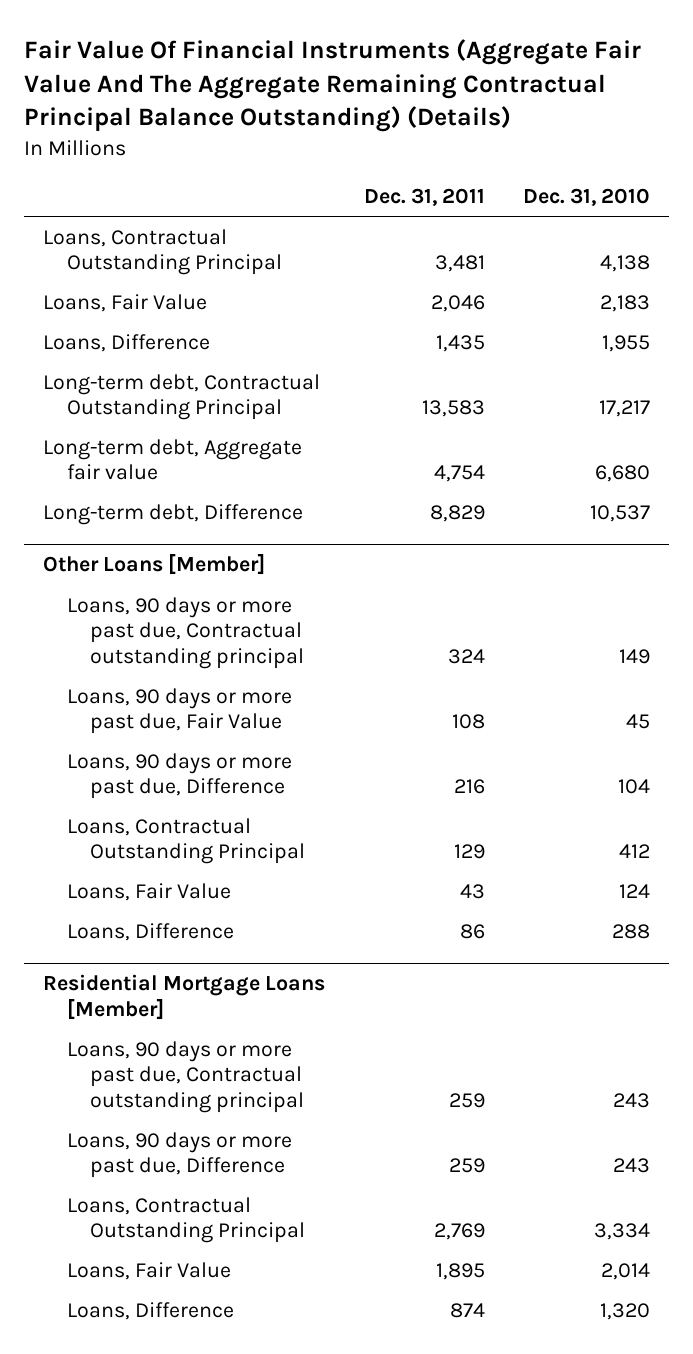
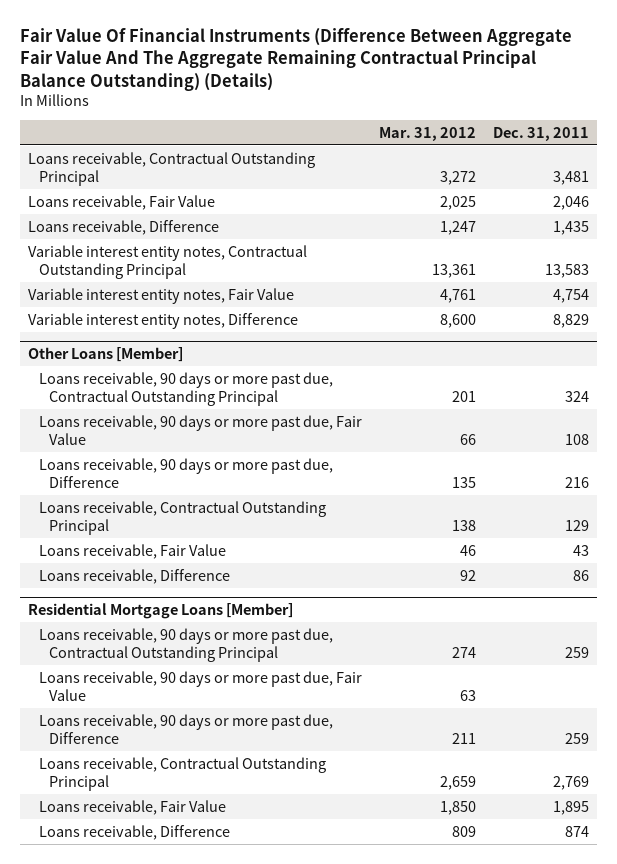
- Fair Value Of Financial Instruments (Aggregate Fair Value And The Aggregate Remaining Contractual Principal Balance Outstanding) (Details)
+ Fair Value Of Financial Instruments (Difference Between Aggregate Fair Value And The Aggregate Remaining Contractual Principal Balance Outstanding) (Details)
- | Dec. 31, 2011 | Dec. 31, 2010
+ | Mar. 31, 2012 | Dec. 31, 2011
- Loans, Contractual Outstanding Principal | 3,481 | 4,138
- Loans, Fair Value | 2,046 | 2,183
- Loans, Difference | 1,435 | 1,955
- Long-term debt, Contractual Outstanding Principal | 13,583 | 17,217
- Long-term debt, Aggregate fair value | 4,754 | 6,680
- Long-term debt, Difference | 8,829 | 10,537
+ Loans receivable, Contractual Outstanding Principal | 3,272 | 3,481
+ Loans receivable, Fair Value | 2,025 | 2,046
+ Loans receivable, Difference | 1,247 | 1,435
+ Variable interest entity notes, Contractual Outstanding Principal | 13,361 | 13,583
+ Variable interest entity notes, Fair Value | 4,761 | 4,754
+ Variable interest entity notes, Difference | 8,600 | 8,829
@ Other Loans [Member]
- Loans, 90 days or more past due, Contractual outstanding principal | 324 | 149
- Loans, 90 days or more past due, Fair Value | 108 | 45
- Loans, 90 days or more past due, Difference | 216 | 104
- Loans, Contractual Outstanding Principal | 129 | 412
- Loans, Fair Value | 43 | 124
- Loans, Difference | 86 | 288
+ Loans receivable, 90 days or more past due, Contractual Outstanding Principal | 201 | 324
+ Loans receivable, 90 days or more past due, Fair Value | 66 | 108
+ Loans receivable, 90 days or more past due, Difference | 135 | 216
+ Loans receivable, Contractual Outstanding Principal | 138 | 129
+ Loans receivable, Fair Value | 46 | 43
+ Loans receivable, Difference | 92 | 86
@ Residential Mortgage Loans [Member]
- Loans, 90 days or more past due, Contractual outstanding principal | 259 | 243
- Loans, 90 days or more past due, Difference | 259 | 243
- Loans, Contractual Outstanding Principal | 2,769 | 3,334
- Loans, Fair Value | 1,895 | 2,014
- Loans, Difference | 874 | 1,320
+ Loans receivable, 90 days or more past due, Contractual Outstanding Principal | 274 | 259
+ Loans receivable, 90 days or more past due, Fair Value | 63 |
+ Loans receivable, 90 days or more past due, Difference | 211 | 259
+ Loans receivable, Contractual Outstanding Principal | 2,659 | 2,769
+ Loans receivable, Fair Value | 1,850 | 1,895
+ Loans receivable, Difference | 809 | 874

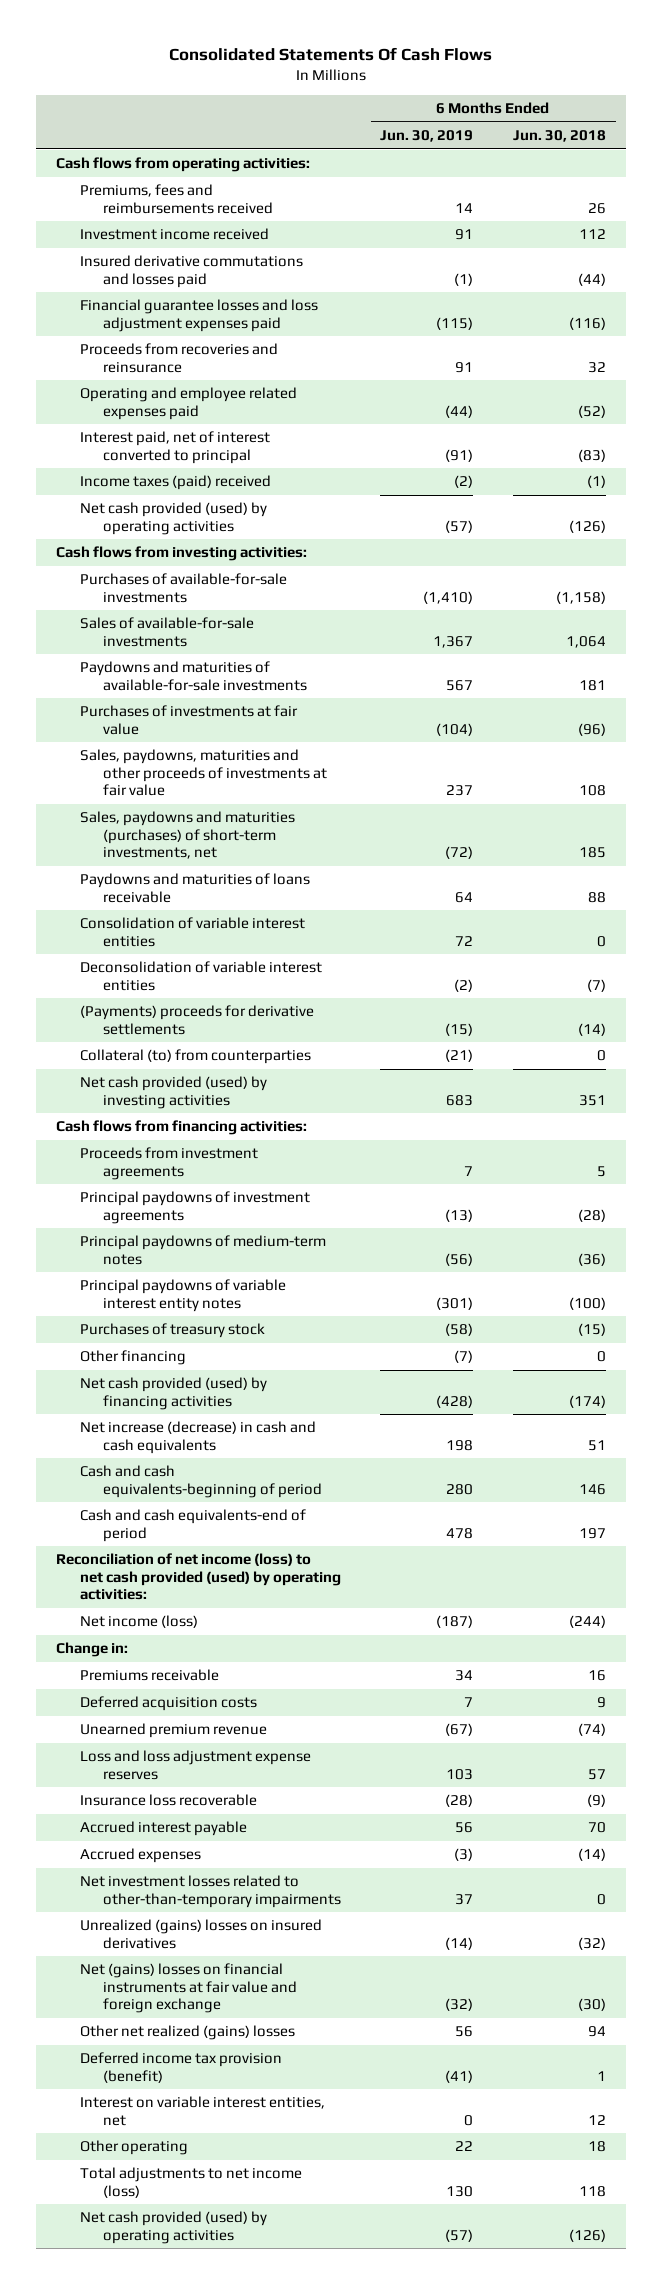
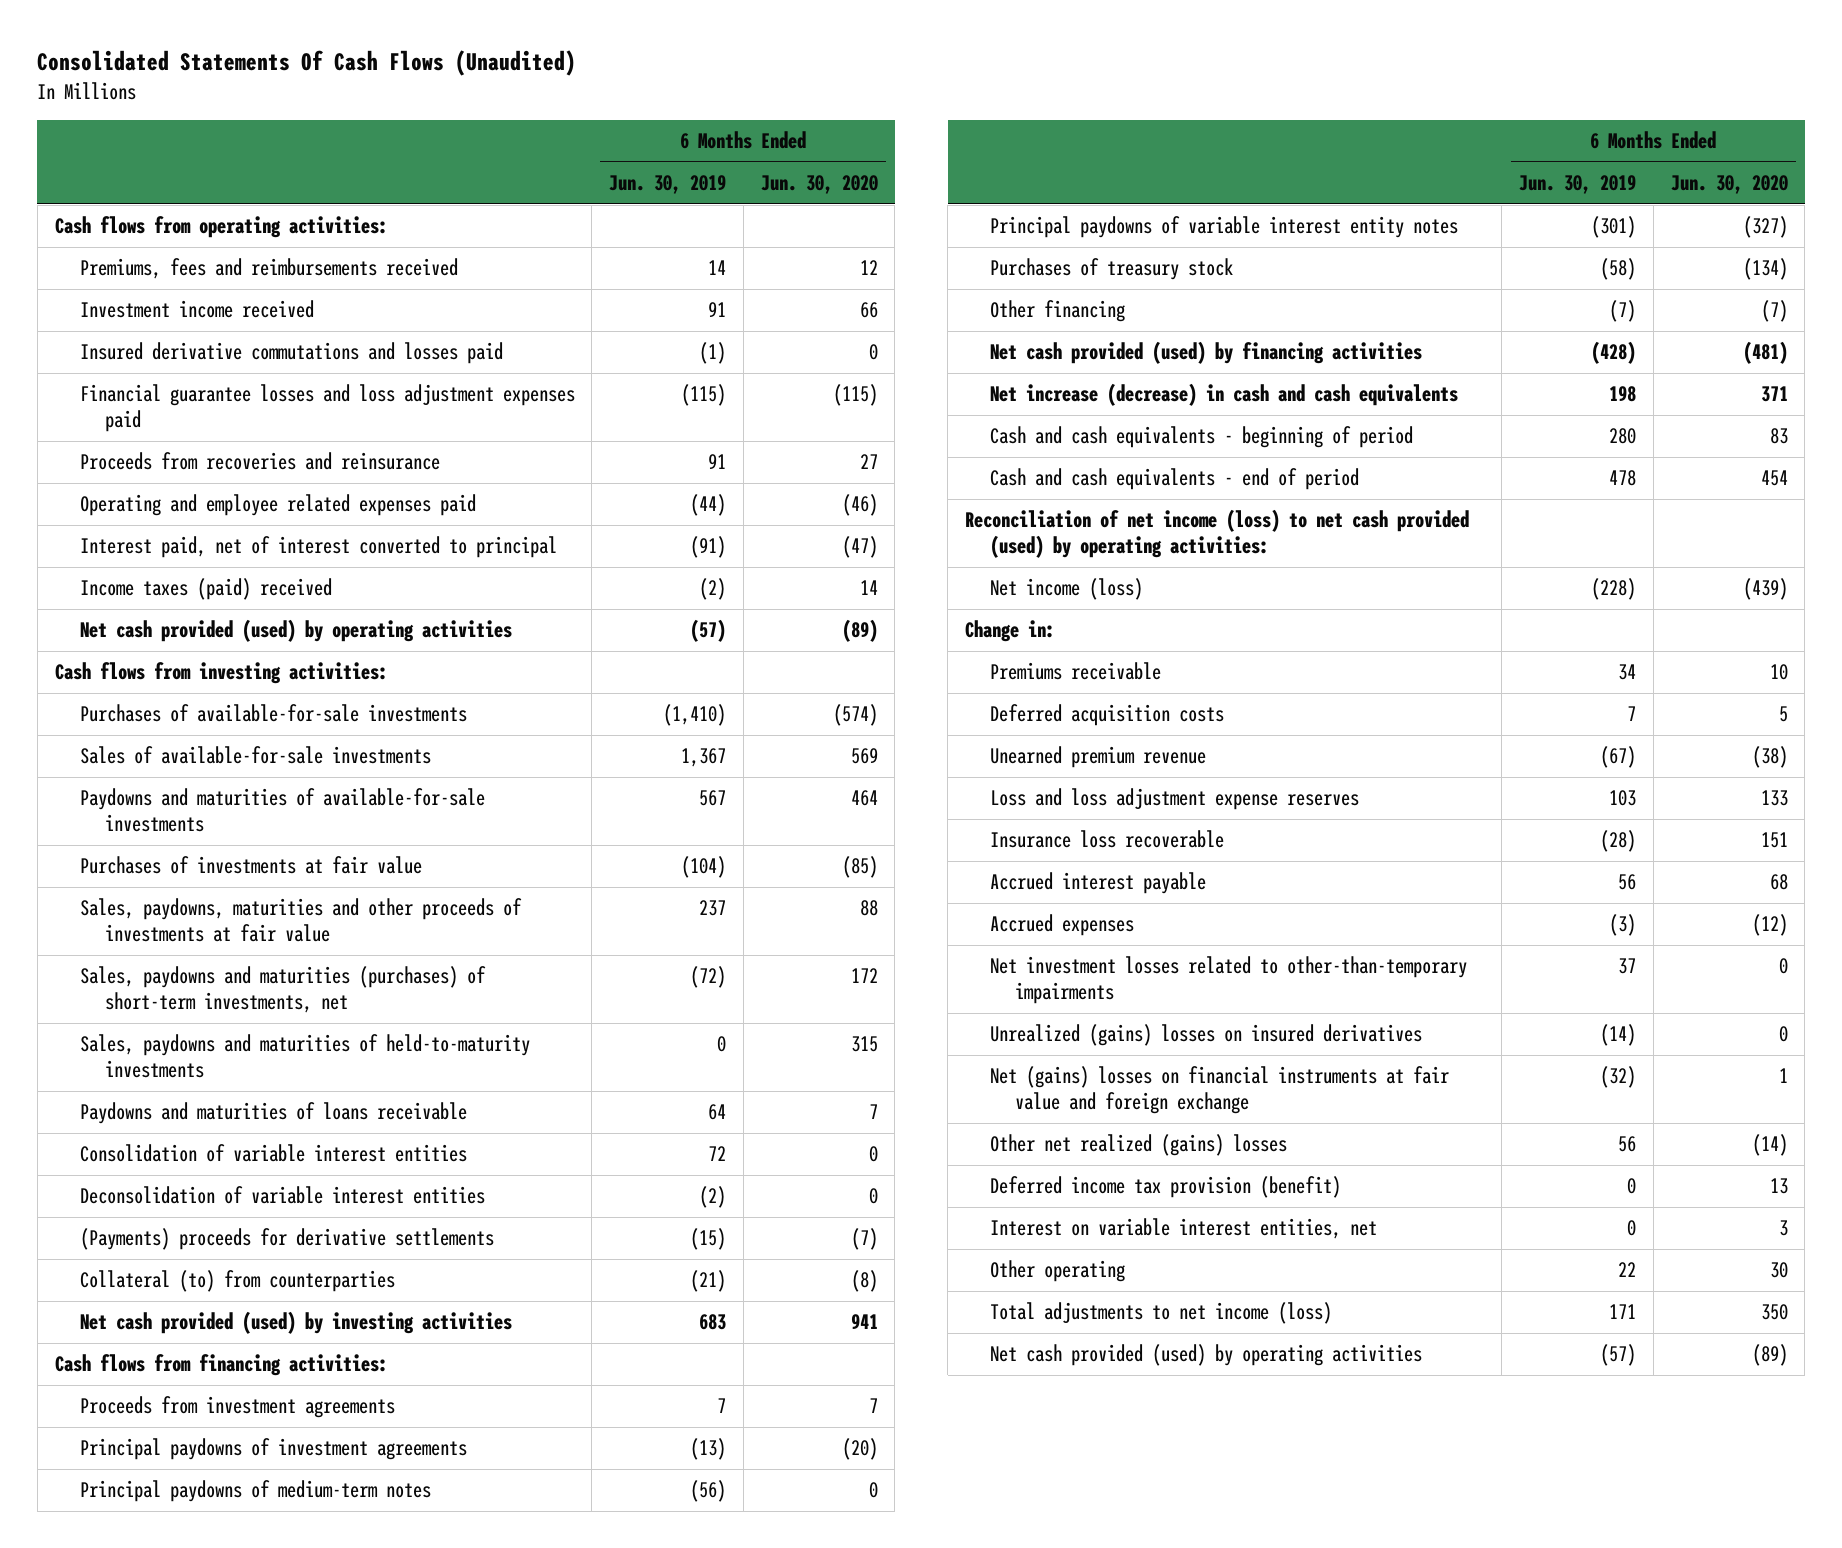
- Consolidated Statements Of Cash Flows
+ Consolidated Statements Of Cash Flows (Unaudited)
- | 6 Months Ended Jun. 30, 2019 | 6 Months Ended Jun. 30, 2018
+ | 6 Months Ended Jun. 30, 2019 | 6 Months Ended Jun. 30, 2020
+ Sales, paydowns and maturities of held-to-maturity investments | 0 | 315
- Cash and cash equivalents-beginning of period | 280 | 146
- Cash and cash equivalents-end of period | 478 | 197
+ Cash and cash equivalents - beginning of period | 280 | 83
+ Cash and cash equivalents - end of period | 478 | 454
- Net income (loss) | (187) | (244)
+ Net income (loss) | (228) | (439)
- Deferred income tax provision (benefit) | (41) | 1
+ Deferred income tax provision (benefit) | 0 | 13
- Total adjustments to net income (loss) | 130 | 118
+ Total adjustments to net income (loss) | 171 | 350

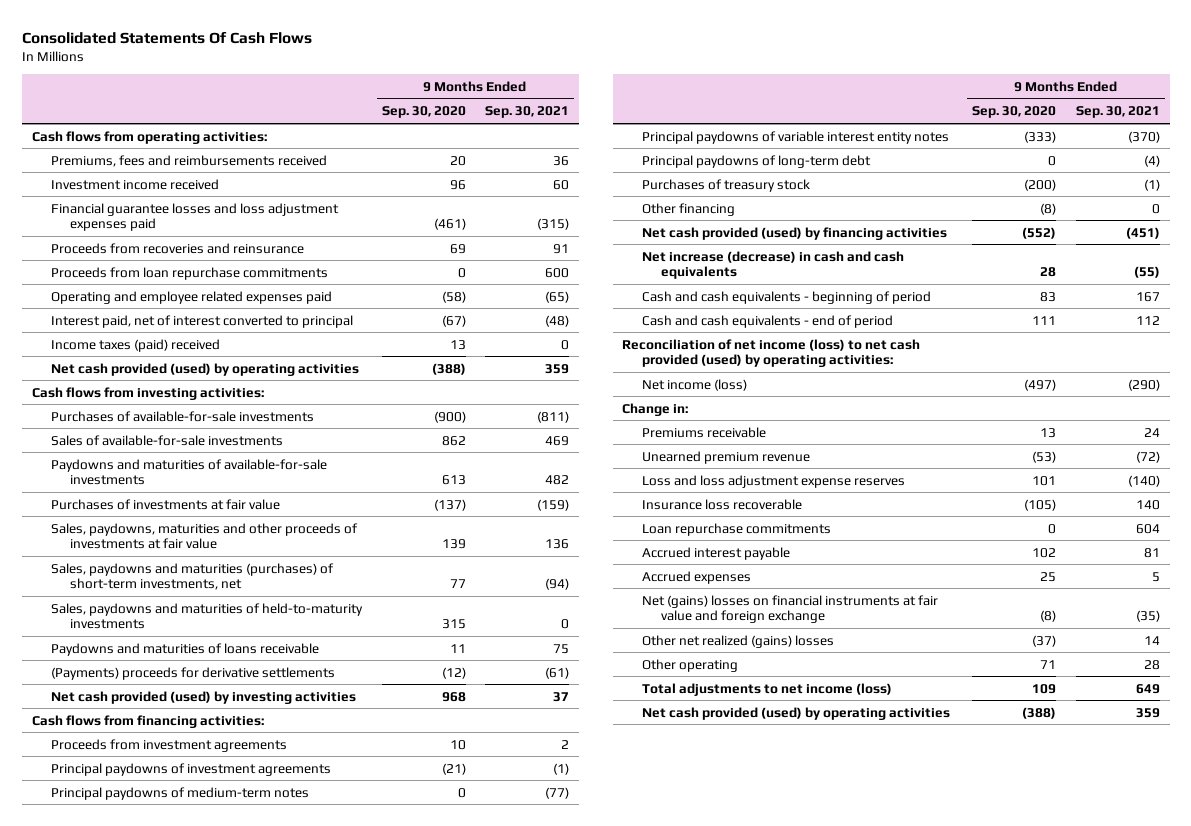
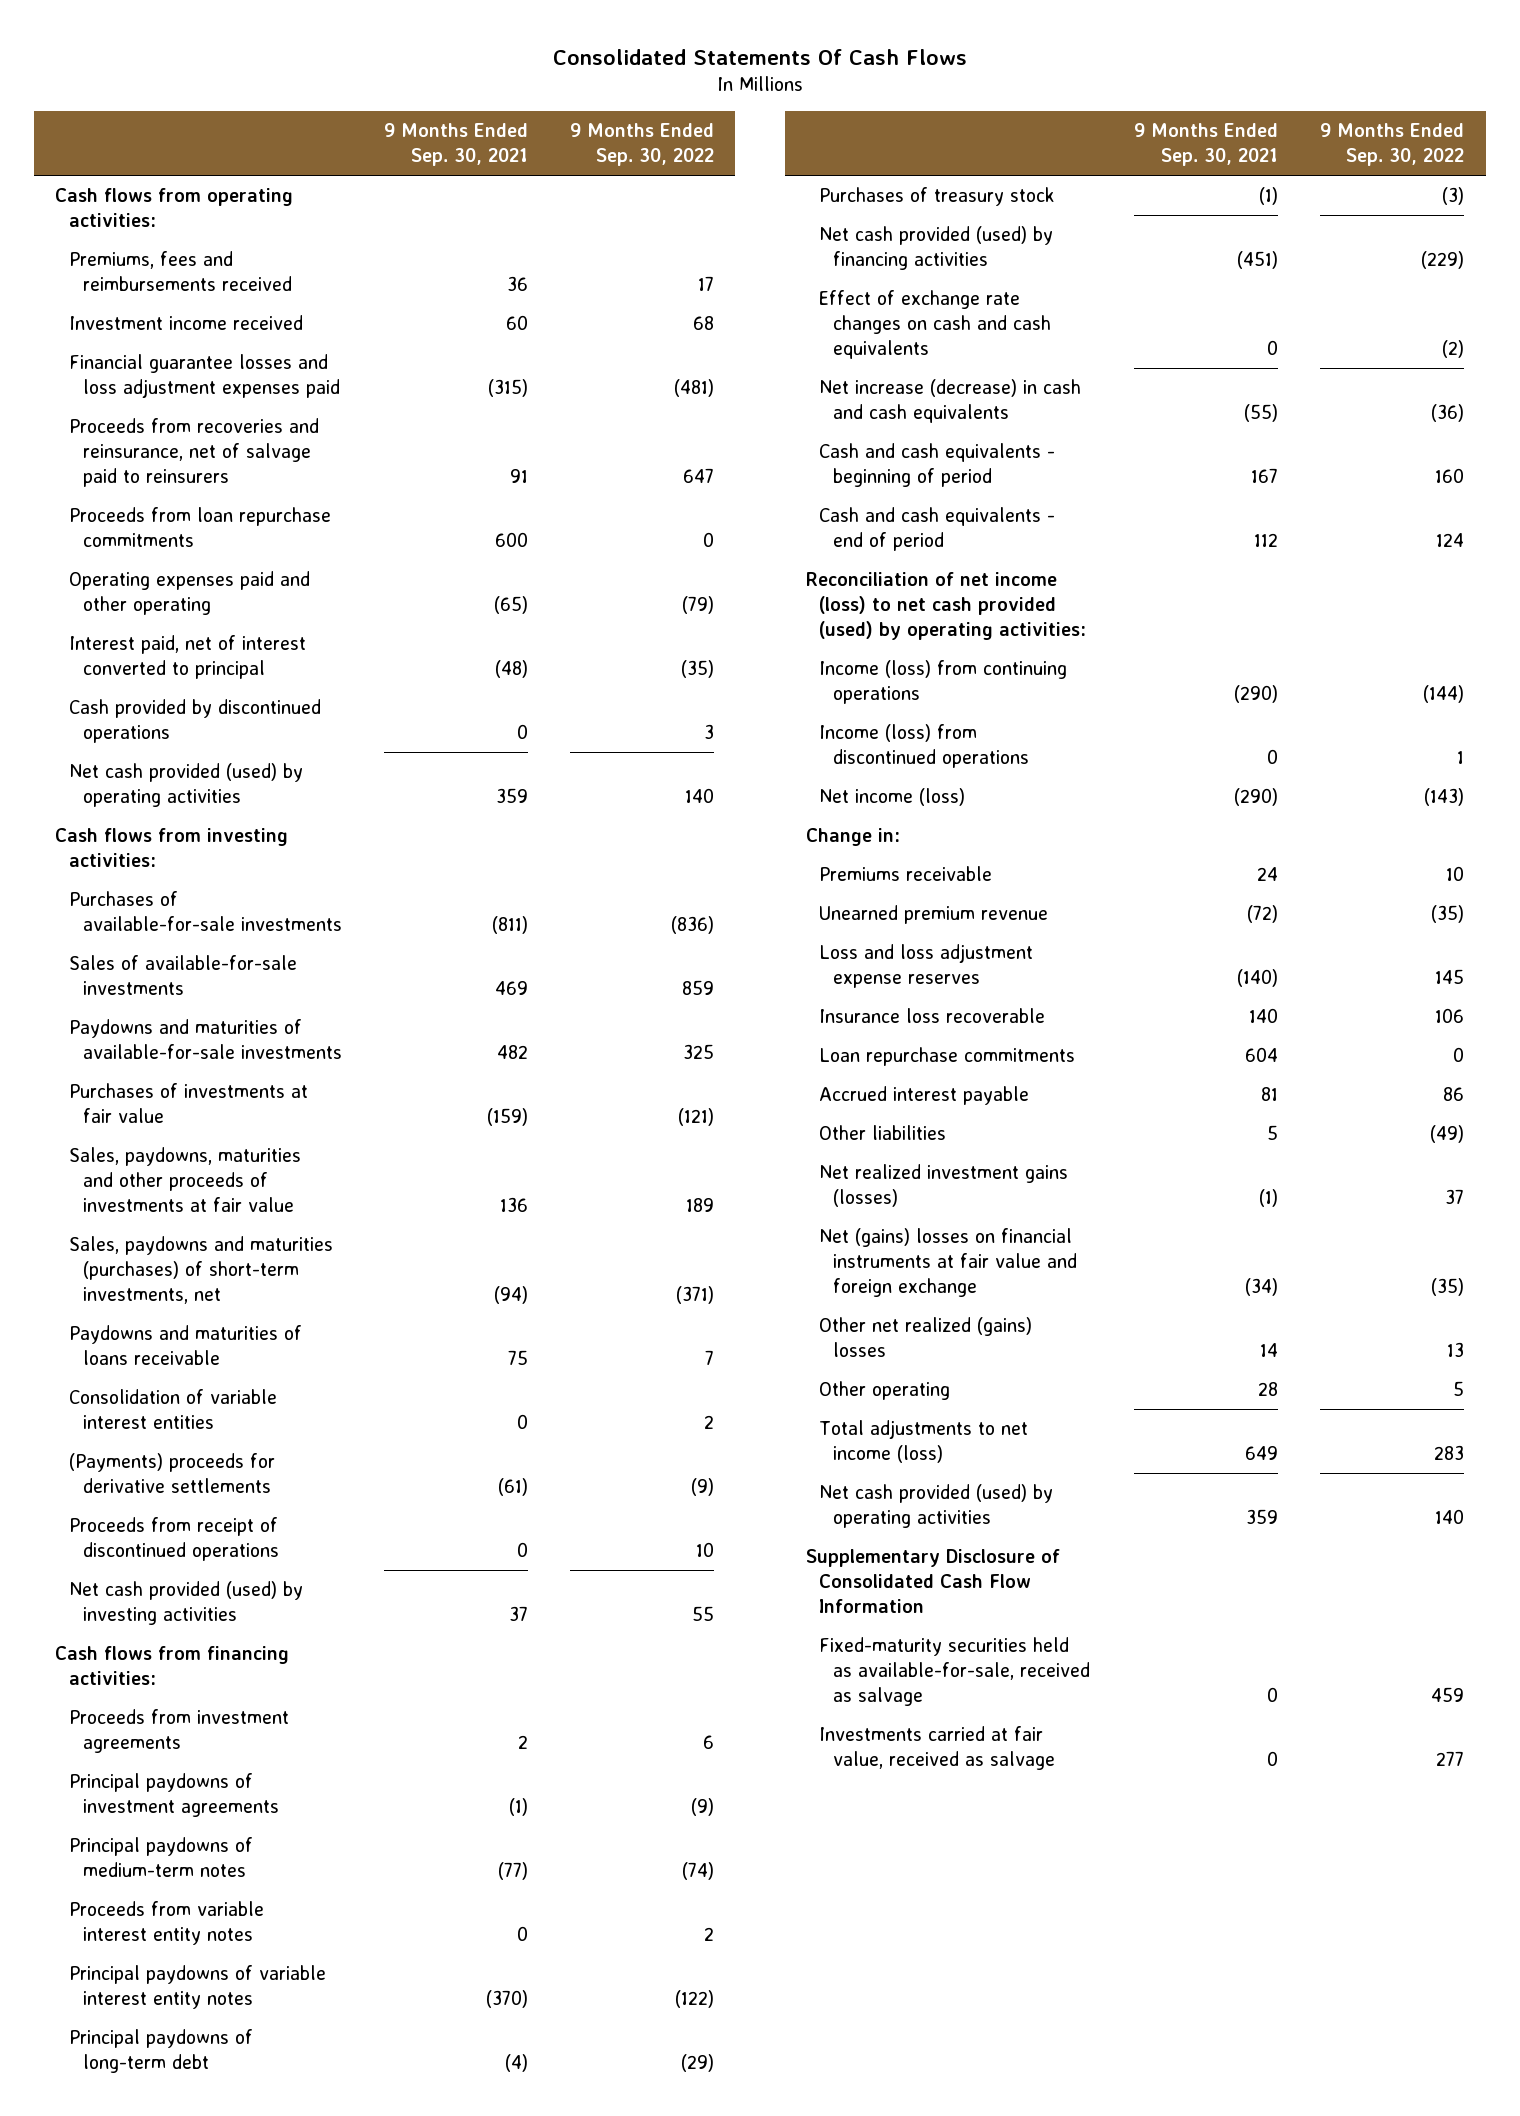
- | 9 Months Ended Sep. 30, 2020 | 9 Months Ended Sep. 30, 2021
+ | 9 Months Ended Sep. 30, 2021 | 9 Months Ended Sep. 30, 2022
- Proceeds from recoveries and reinsurance | 69 | 91
+ Proceeds from recoveries and reinsurance, net of salvage paid to reinsurers | 91 | 647
- Operating and employee related expenses paid | (58) | (65)
+ Operating expenses paid and other operating | (65) | (79)
- Income taxes (paid) received | 13 | 0
+ Cash provided by discontinued operations | 0 | 3
- Sales, paydowns and maturities of held-to-maturity investments | 315 | 0
+ Consolidation of variable interest entities | 0 | 2
+ Proceeds from receipt of discontinued operations | 0 | 10
+ Proceeds from variable interest entity notes | 0 | 2
- Other financing | (8) | 0
+ Effect of exchange rate changes on cash and cash equivalents | 0 | (2)
+ Income (loss) from continuing operations | (290) | (144)
+ Income (loss) from discontinued operations | 0 | 1
- Accrued expenses | 25 | 5
- Net (gains) losses on financial instruments at fair value and foreign exchange | (8) | (35)
+ Other liabilities | 5 | (49)
+ Net realized investment gains (losses) | (1) | 37
+ Net (gains) losses on financial instruments at fair value and foreign exchange | (34) | (35)
+ Supplementary Disclosure of Consolidated Cash Flow Information
+ Fixed-maturity securities held as available-for-sale, received as salvage | 0 | 459
+ Investments carried at fair value, received as salvage | 0 | 277

